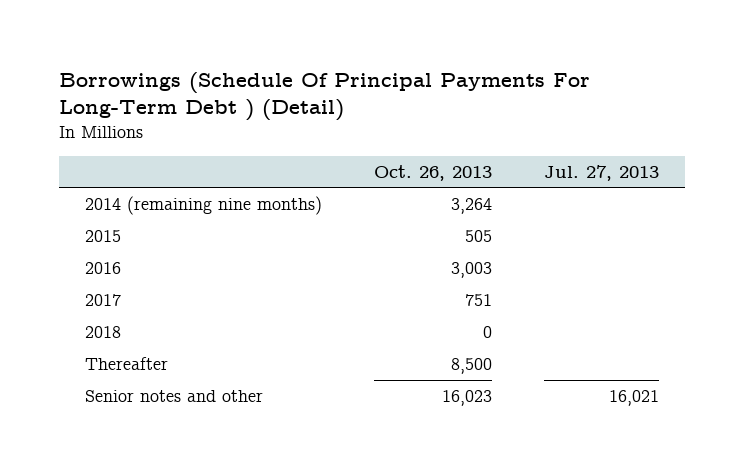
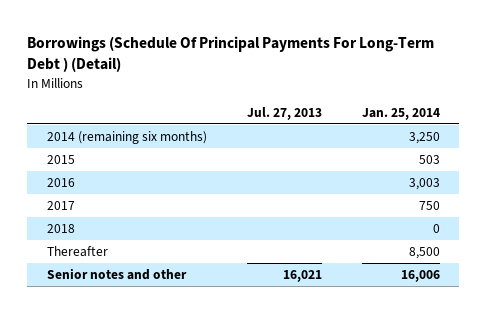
- | Oct. 26, 2013 | Jul. 27, 2013
+ | Jul. 27, 2013 | Jan. 25, 2014
- 2014 (remaining nine months) | 3,264 |
+ 2014 (remaining six months) | | 3,250

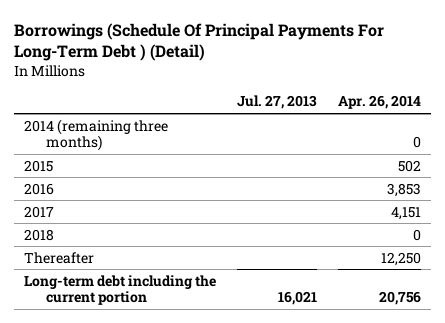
- | Jul. 27, 2013 | Jan. 25, 2014
+ | Jul. 27, 2013 | Apr. 26, 2014
- 2014 (remaining six months) | | 3,250
+ 2014 (remaining three months) | | 0
- Senior notes and other | 16,021 | 16,006
+ Long-term debt including the current portion | 16,021 | 20,756

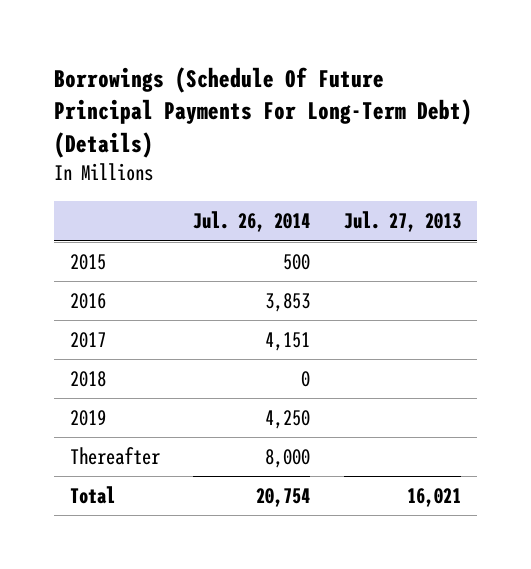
- Borrowings (Schedule Of Principal Payments For Long-Term Debt ) (Detail)
+ Borrowings (Schedule Of Future Principal Payments For Long-Term Debt) (Details)
- | Jul. 27, 2013 | Apr. 26, 2014
+ | Jul. 26, 2014 | Jul. 27, 2013
- 2014 (remaining three months) | | 0
+ 2019 | 4,250 |
- Long-term debt including the current portion | 16,021 | 20,756
+ Total | 20,754 | 16,021

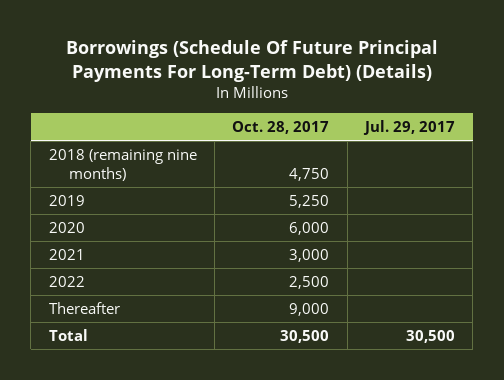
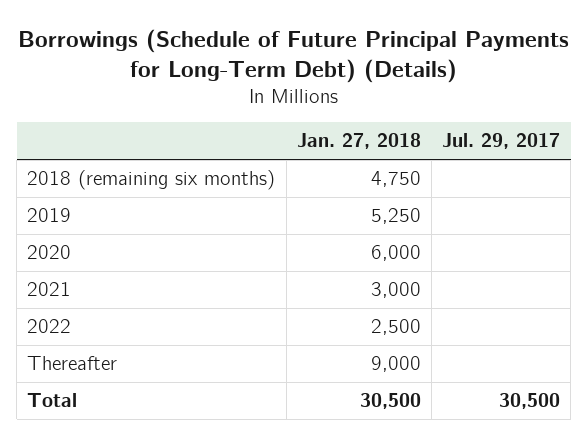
- Borrowings (Schedule Of Future Principal Payments For Long-Term Debt) (Details)
+ Borrowings (Schedule of Future Principal Payments for Long-Term Debt) (Details)
- | Oct. 28, 2017 | Jul. 29, 2017
+ | Jan. 27, 2018 | Jul. 29, 2017
- 2018 (remaining nine months) | 4,750 |
+ 2018 (remaining six months) | 4,750 |

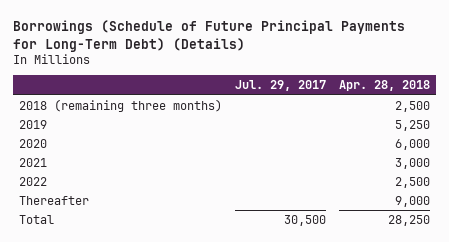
- | Jan. 27, 2018 | Jul. 29, 2017
+ | Jul. 29, 2017 | Apr. 28, 2018
- 2018 (remaining six months) | 4,750 |
+ 2018 (remaining three months) | | 2,500

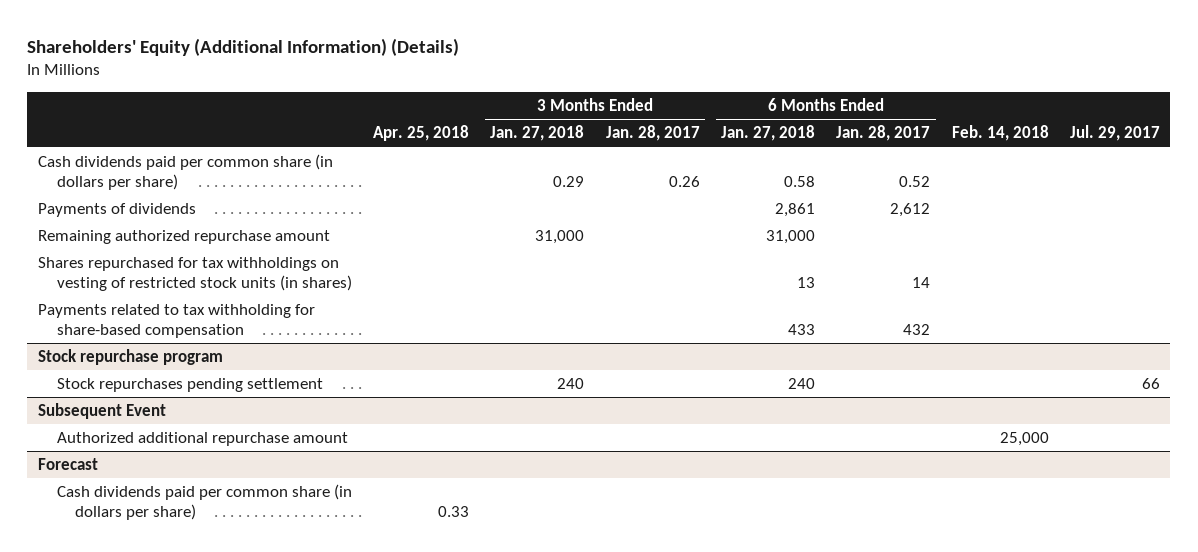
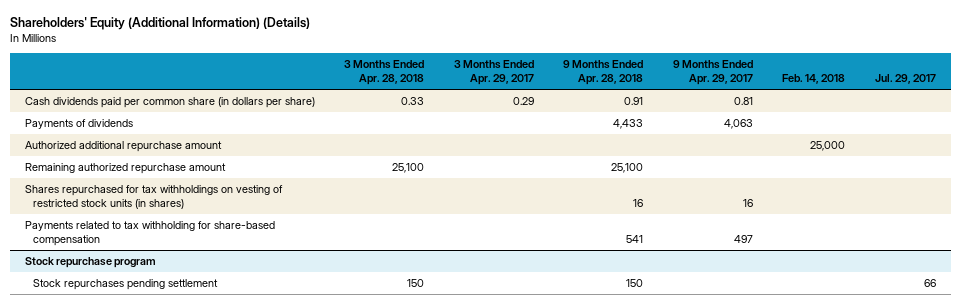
- | Apr. 25, 2018 | 3 Months Ended Jan. 27, 2018 | 3 Months Ended Jan. 28, 2017 | 6 Months Ended Jan. 27, 2018 | 6 Months Ended Jan. 28, 2017 | Feb. 14, 2018 | Jul. 29, 2017
+ | 3 Months Ended Apr. 28, 2018 | 3 Months Ended Apr. 29, 2017 | 9 Months Ended Apr. 28, 2018 | 9 Months Ended Apr. 29, 2017 | Feb. 14, 2018 | Jul. 29, 2017
+ Authorized additional repurchase amount | | | | | 25,000 |
- Subsequent Event
- Authorized additional repurchase amount | | | | | | 25,000 |
- Forecast
- Cash dividends paid per common share (in dollars per share) | 0.33 | | | | | |

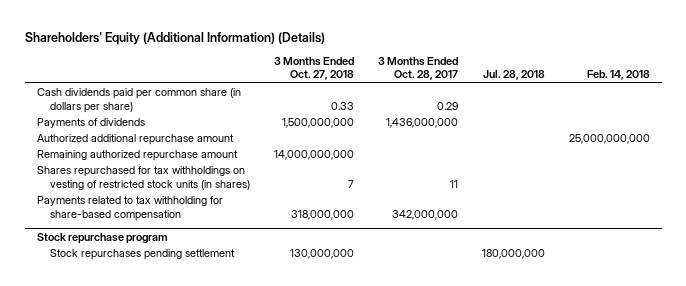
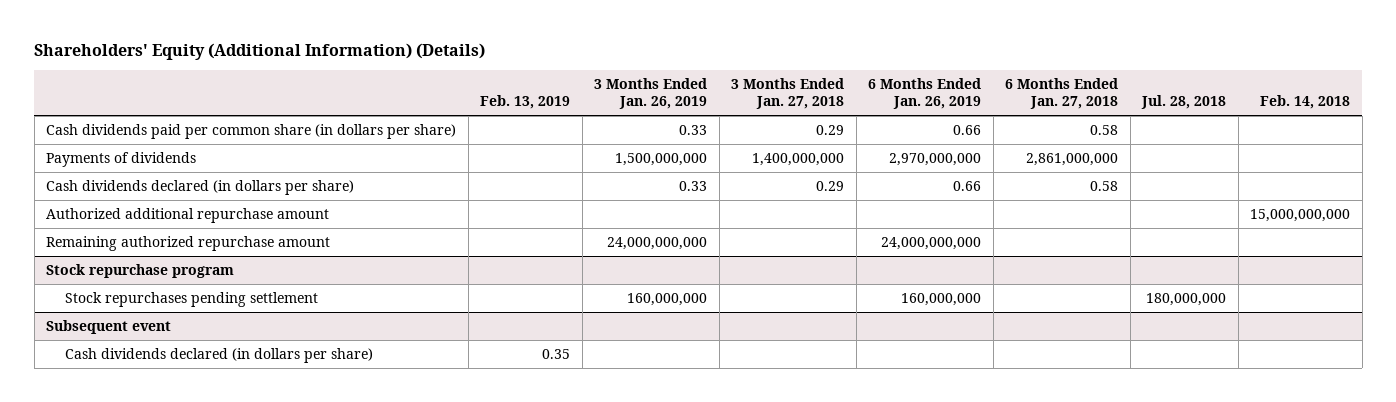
- | 3 Months Ended Oct. 27, 2018 | 3 Months Ended Oct. 28, 2017 | Jul. 28, 2018 | Feb. 14, 2018
+ | Feb. 13, 2019 | 3 Months Ended Jan. 26, 2019 | 3 Months Ended Jan. 27, 2018 | 6 Months Ended Jan. 26, 2019 | 6 Months Ended Jan. 27, 2018 | Jul. 28, 2018 | Feb. 14, 2018
- Authorized additional repurchase amount | | | | 25,000,000,000
+ Cash dividends declared (in dollars per share) | | 0.33 | 0.29 | 0.66 | 0.58 | |
+ Authorized additional repurchase amount | | | | | | | 15,000,000,000
- Shares repurchased for tax withholdings on vesting of restricted stock units (in shares) | 7 | 11 | |
- Payments related to tax withholding for share-based compensation | 318,000,000 | 342,000,000 | |
+ Subsequent event
+ Cash dividends declared (in dollars per share) | 0.35 | | | | | |

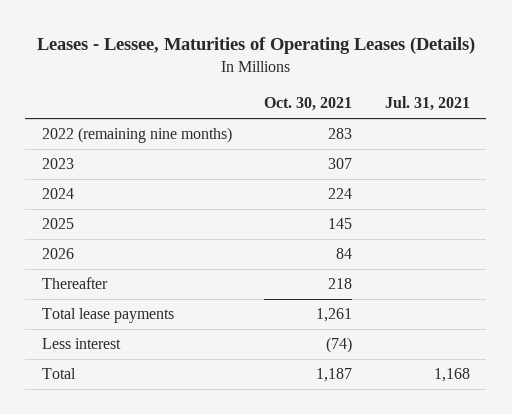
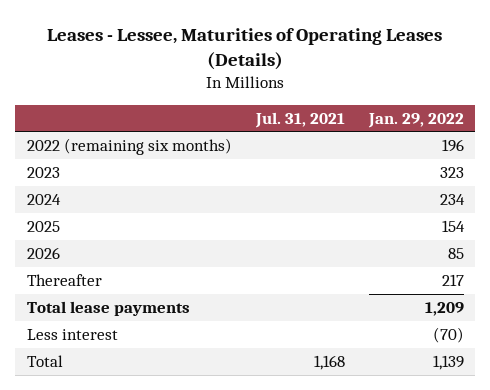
- | Oct. 30, 2021 | Jul. 31, 2021
+ | Jul. 31, 2021 | Jan. 29, 2022
- 2022 (remaining nine months) | 283 |
+ 2022 (remaining six months) | | 196

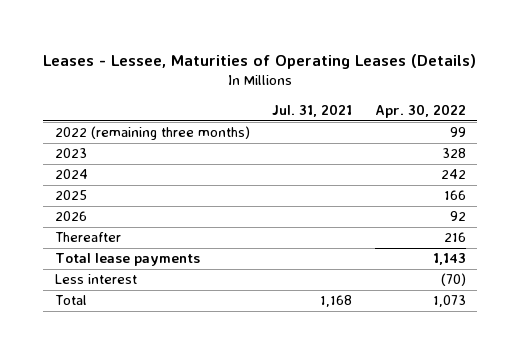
- | Jul. 31, 2021 | Jan. 29, 2022
+ | Jul. 31, 2021 | Apr. 30, 2022
- 2022 (remaining six months) | | 196
+ 2022 (remaining three months) | | 99

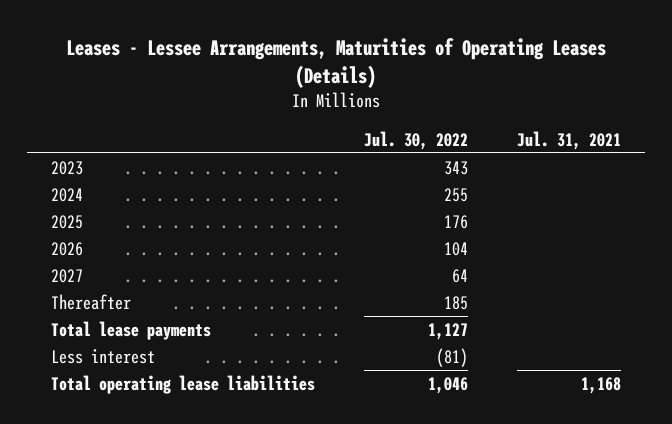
- Leases - Lessee, Maturities of Operating Leases (Details)
+ Leases - Lessee Arrangements, Maturities of Operating Leases (Details)
- | Jul. 31, 2021 | Apr. 30, 2022
+ | Jul. 30, 2022 | Jul. 31, 2021
- 2022 (remaining three months) | | 99
+ 2027 | 64 |
- Total | 1,168 | 1,073
+ Total operating lease liabilities | 1,046 | 1,168

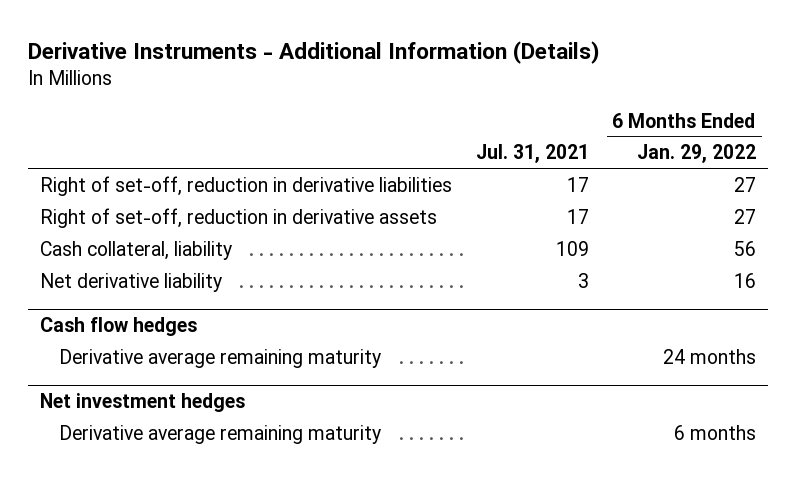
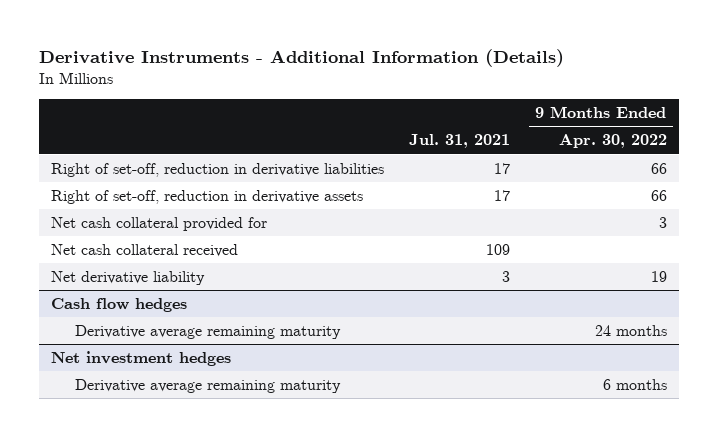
- | Jul. 31, 2021 | 6 Months Ended Jan. 29, 2022
+ | Jul. 31, 2021 | 9 Months Ended Apr. 30, 2022
- Cash collateral, liability | 109 | 56
+ Net cash collateral provided for | | 3
+ Net cash collateral received | 109 |

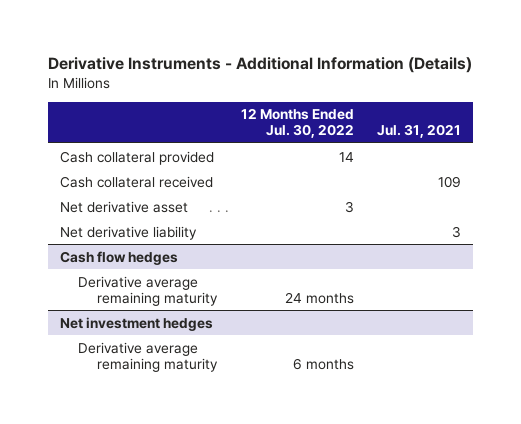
- | Jul. 31, 2021 | 9 Months Ended Apr. 30, 2022
+ | 12 Months Ended Jul. 30, 2022 | Jul. 31, 2021
- Right of set-off, reduction in derivative liabilities | 17 | 66
- Right of set-off, reduction in derivative assets | 17 | 66
- Net cash collateral provided for | | 3
- Net cash collateral received | 109 |
+ Cash collateral provided | 14 |
+ Cash collateral received | | 109
+ Net derivative asset | 3 |

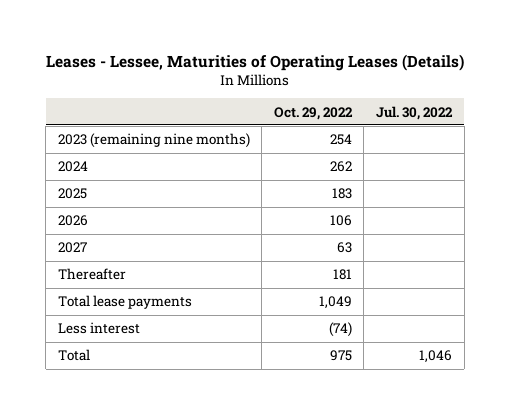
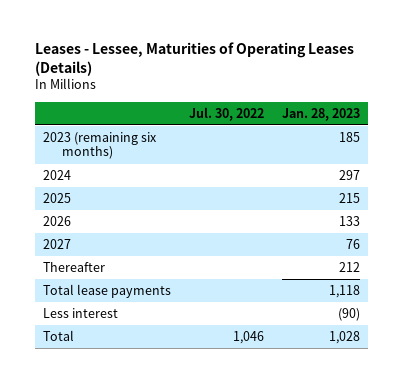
- | Oct. 29, 2022 | Jul. 30, 2022
+ | Jul. 30, 2022 | Jan. 28, 2023
- 2023 (remaining nine months) | 254 |
+ 2023 (remaining six months) | | 185

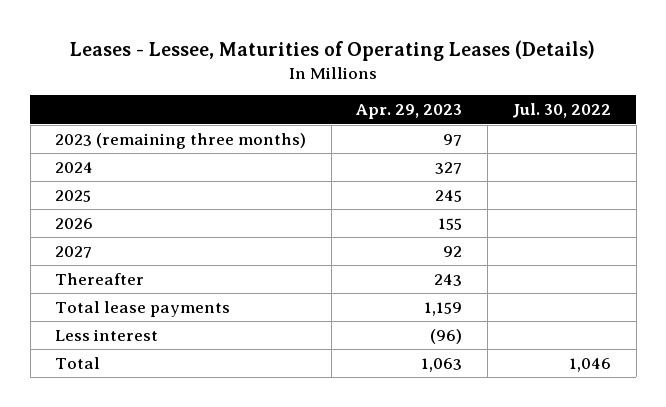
- | Jul. 30, 2022 | Jan. 28, 2023
+ | Apr. 29, 2023 | Jul. 30, 2022
- 2023 (remaining six months) | | 185
+ 2023 (remaining three months) | 97 |

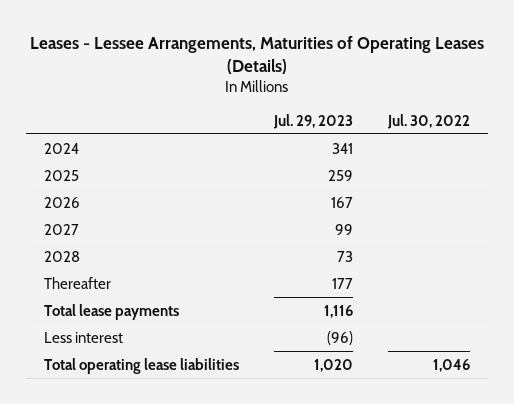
- Leases - Lessee, Maturities of Operating Leases (Details)
+ Leases - Lessee Arrangements, Maturities of Operating Leases (Details)
- | Apr. 29, 2023 | Jul. 30, 2022
+ | Jul. 29, 2023 | Jul. 30, 2022
- 2023 (remaining three months) | 97 |
+ 2028 | 73 |
- Total | 1,063 | 1,046
+ Total operating lease liabilities | 1,020 | 1,046

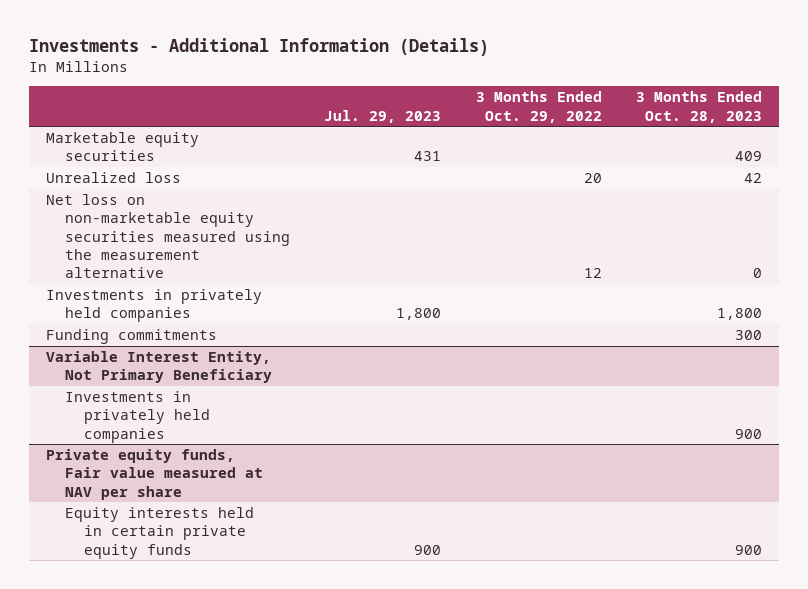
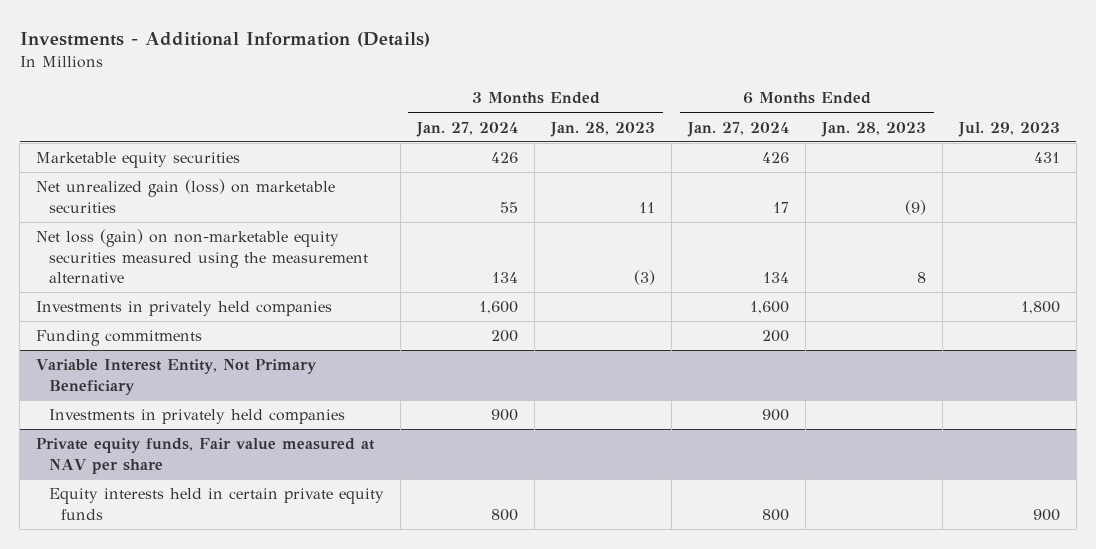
- | Jul. 29, 2023 | 3 Months Ended Oct. 29, 2022 | 3 Months Ended Oct. 28, 2023
+ | 3 Months Ended Jan. 27, 2024 | 3 Months Ended Jan. 28, 2023 | 6 Months Ended Jan. 27, 2024 | 6 Months Ended Jan. 28, 2023 | Jul. 29, 2023
- Unrealized loss | | 20 | 42
- Net loss on non-marketable equity securities measured using the measurement alternative | | 12 | 0
+ Net unrealized gain (loss) on marketable securities | 55 | 11 | 17 | (9) |
+ Net loss (gain) on non-marketable equity securities measured using the measurement alternative | 134 | (3) | 134 | 8 |

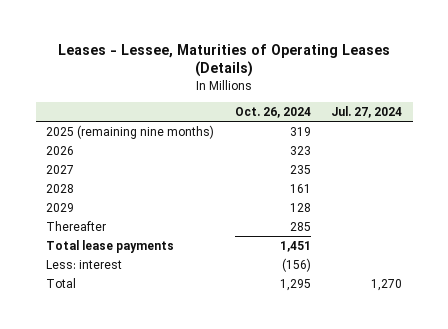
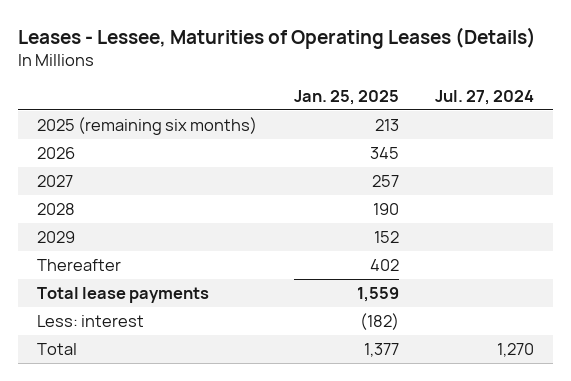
- | Oct. 26, 2024 | Jul. 27, 2024
+ | Jan. 25, 2025 | Jul. 27, 2024
- 2025 (remaining nine months) | 319 |
+ 2025 (remaining six months) | 213 |

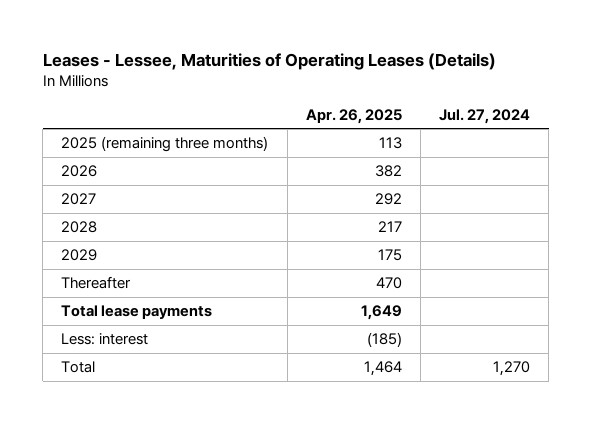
- | Jan. 25, 2025 | Jul. 27, 2024
+ | Apr. 26, 2025 | Jul. 27, 2024
- 2025 (remaining six months) | 213 |
+ 2025 (remaining three months) | 113 |

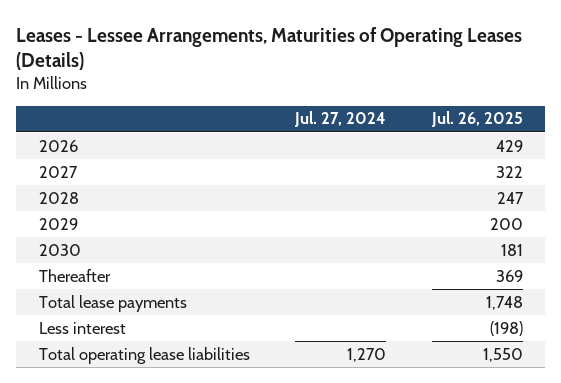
- Leases - Lessee, Maturities of Operating Leases (Details)
+ Leases - Lessee Arrangements, Maturities of Operating Leases (Details)
- | Apr. 26, 2025 | Jul. 27, 2024
+ | Jul. 27, 2024 | Jul. 26, 2025
- 2025 (remaining three months) | 113 |
+ 2030 | | 181
- Less: interest | (185) |
- Total | 1,464 | 1,270
+ Less interest | | (198)
+ Total operating lease liabilities | 1,270 | 1,550

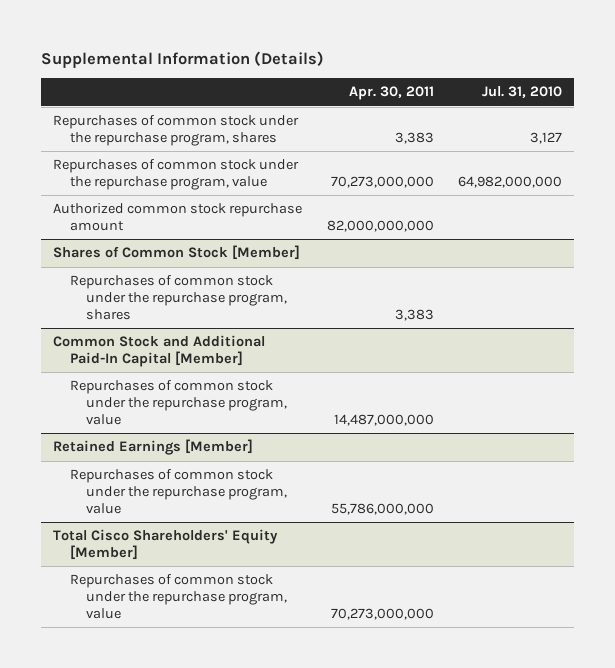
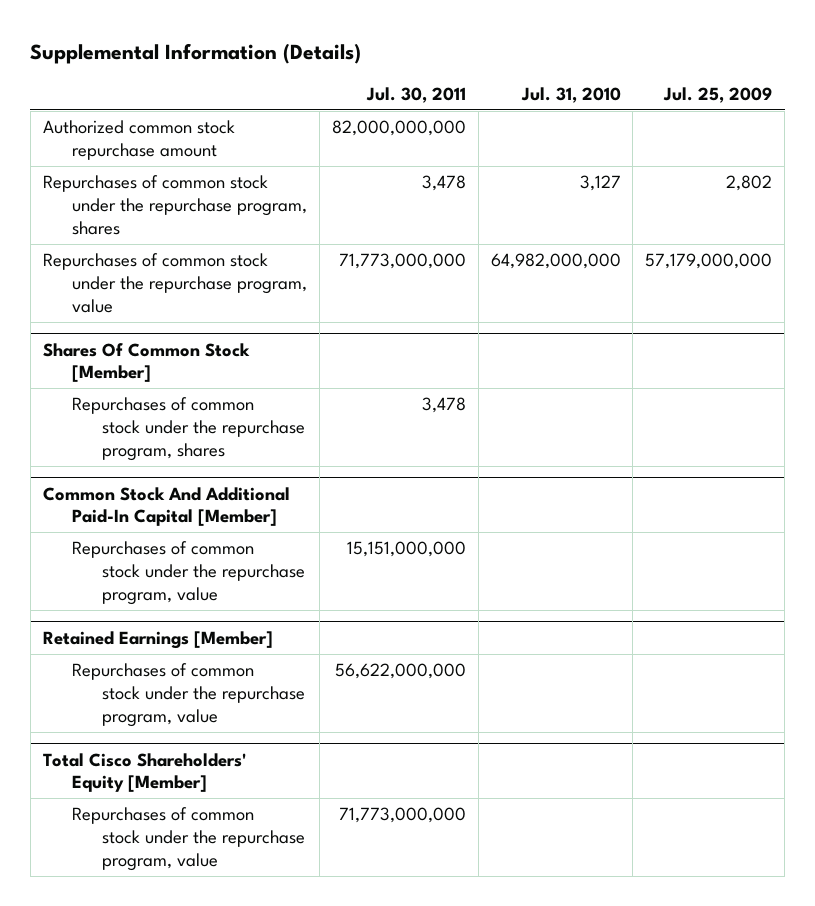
- | Apr. 30, 2011 | Jul. 31, 2010
+ | Jul. 30, 2011 | Jul. 31, 2010 | Jul. 25, 2009
moved up: Authorized common stock repurchase amount | 82,000,000,000 | |
- Shares of Common Stock [Member]
+ Shares Of Common Stock [Member]
- Common Stock and Additional Paid-In Capital [Member]
+ Common Stock And Additional Paid-In Capital [Member]

